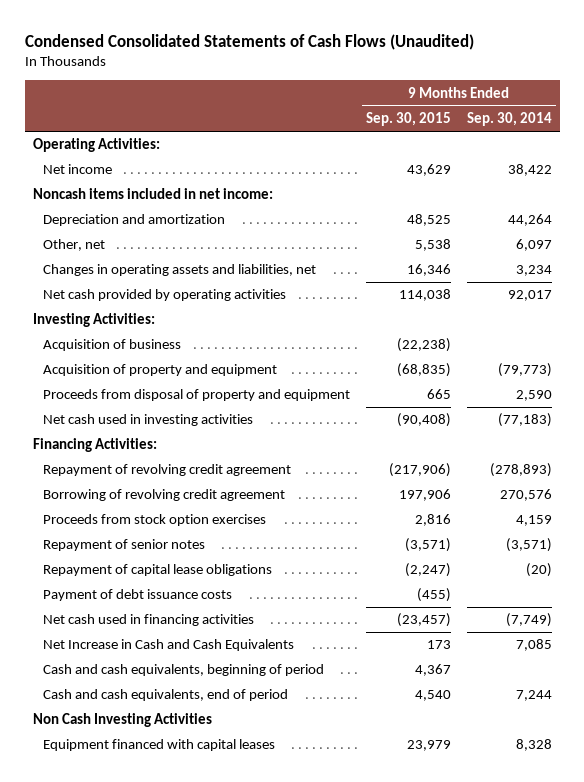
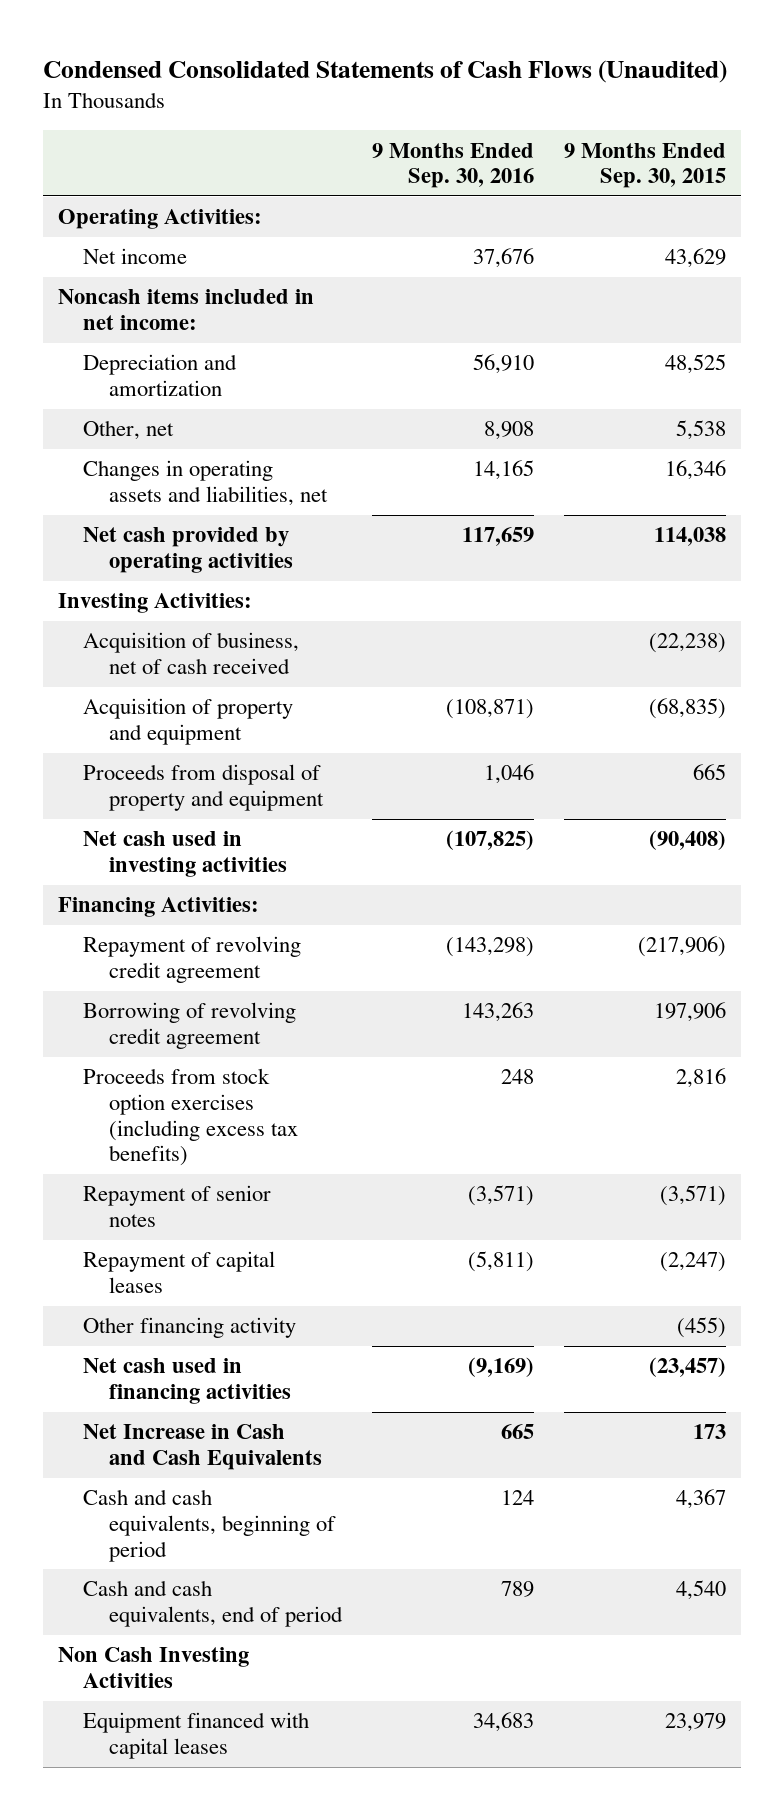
- | 9 Months Ended Sep. 30, 2015 | 9 Months Ended Sep. 30, 2014
+ | 9 Months Ended Sep. 30, 2016 | 9 Months Ended Sep. 30, 2015
- Acquisition of business | (22,238) |
+ Acquisition of business, net of cash received | | (22,238)
- Proceeds from stock option exercises | 2,816 | 4,159
+ Proceeds from stock option exercises (including excess tax benefits) | 248 | 2,816
- Repayment of capital lease obligations | (2,247) | (20)
- Payment of debt issuance costs | (455) |
+ Repayment of capital leases | (5,811) | (2,247)
+ Other financing activity | | (455)

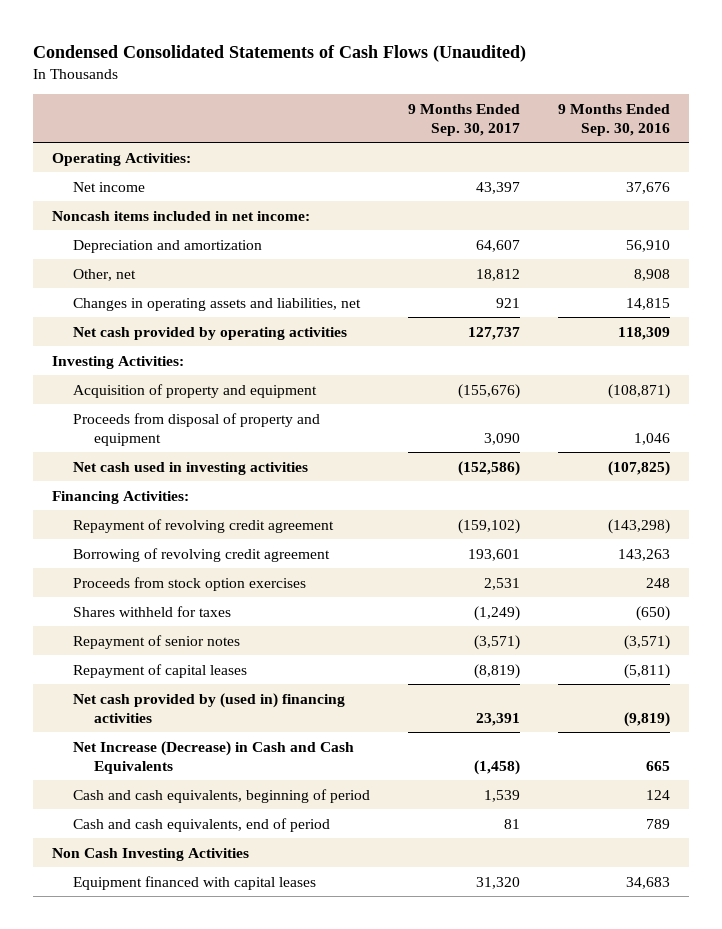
- | 9 Months Ended Sep. 30, 2016 | 9 Months Ended Sep. 30, 2015
+ | 9 Months Ended Sep. 30, 2017 | 9 Months Ended Sep. 30, 2016
- Changes in operating assets and liabilities, net | 14,165 | 16,346
- Net cash provided by operating activities | 117,659 | 114,038
+ Changes in operating assets and liabilities, net | 921 | 14,815
+ Net cash provided by operating activities | 127,737 | 118,309
- Acquisition of business, net of cash received | | (22,238)
- Proceeds from stock option exercises (including excess tax benefits) | 248 | 2,816
+ Proceeds from stock option exercises | 2,531 | 248
+ Shares withheld for taxes | (1,249) | (650)
- Other financing activity | | (455)
- Net cash used in financing activities | (9,169) | (23,457)
- Net Increase in Cash and Cash Equivalents | 665 | 173
+ Net cash provided by (used in) financing activities | 23,391 | (9,819)
+ Net Increase (Decrease) in Cash and Cash Equivalents | (1,458) | 665

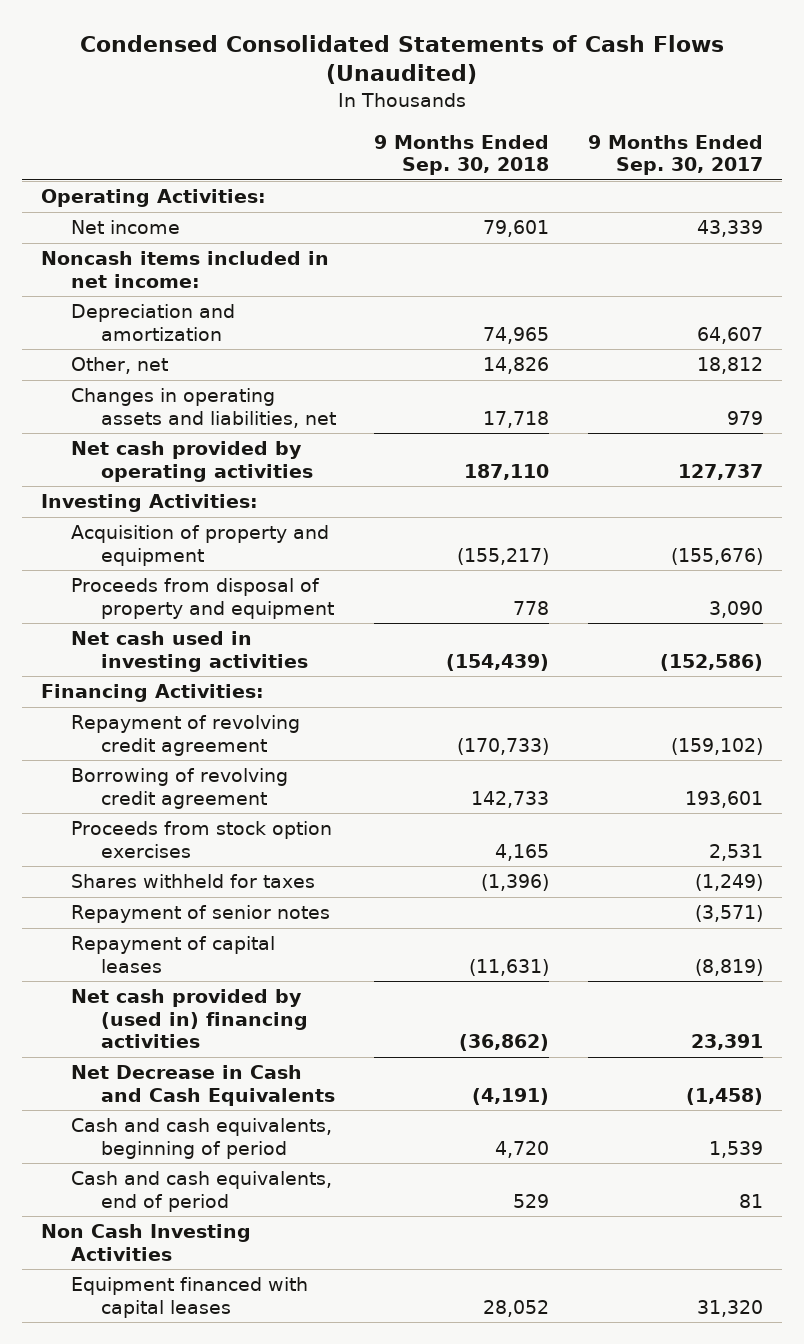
- | 9 Months Ended Sep. 30, 2017 | 9 Months Ended Sep. 30, 2016
+ | 9 Months Ended Sep. 30, 2018 | 9 Months Ended Sep. 30, 2017
- Net income | 43,397 | 37,676
+ Net income | 79,601 | 43,339
- Changes in operating assets and liabilities, net | 921 | 14,815
+ Changes in operating assets and liabilities, net | 17,718 | 979
- Net Increase (Decrease) in Cash and Cash Equivalents | (1,458) | 665
+ Net Decrease in Cash and Cash Equivalents | (4,191) | (1,458)

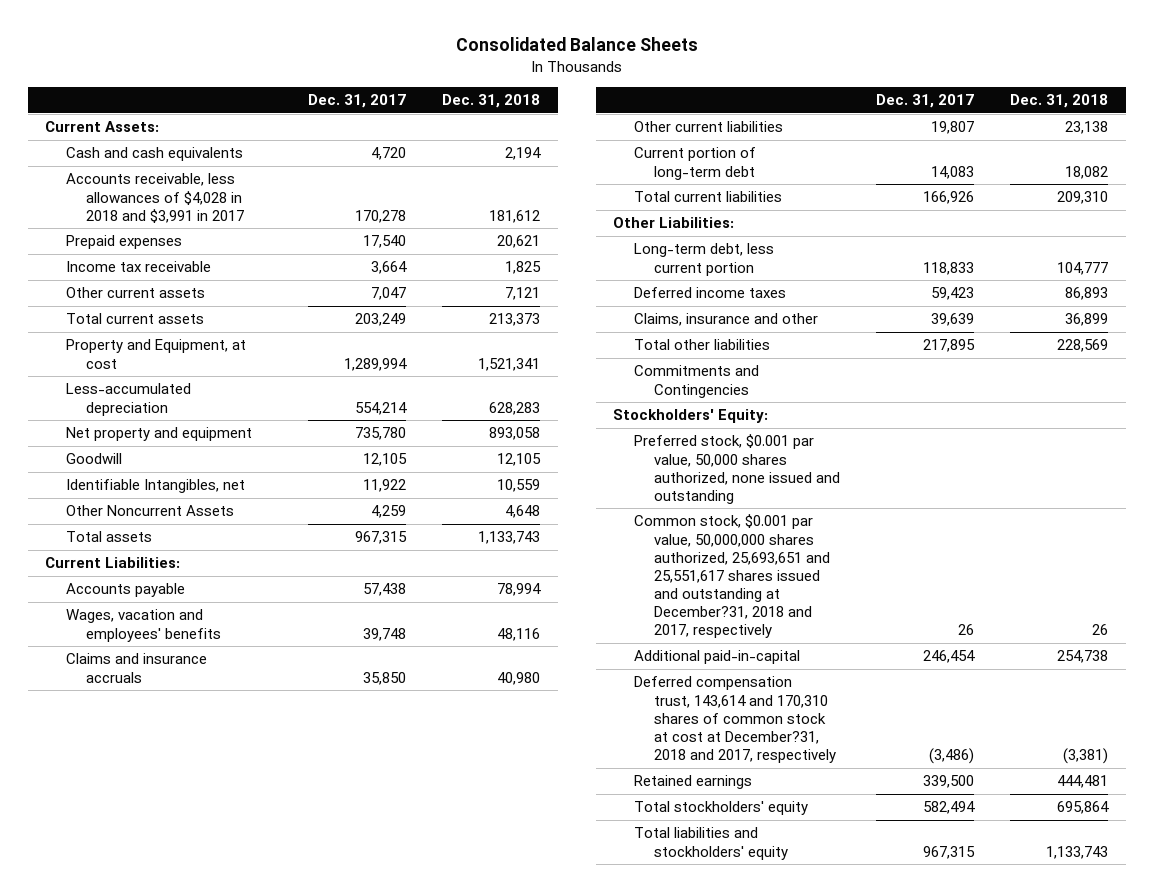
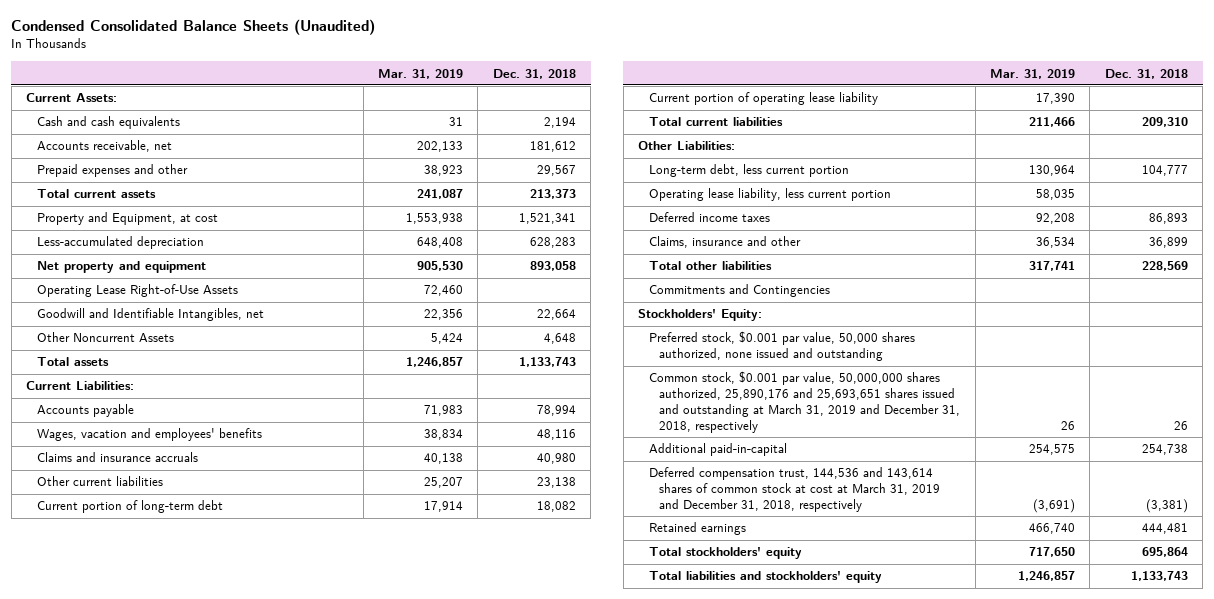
- Consolidated Balance Sheets
+ Condensed Consolidated Balance Sheets (Unaudited)
- | Dec. 31, 2017 | Dec. 31, 2018
+ | Mar. 31, 2019 | Dec. 31, 2018
- Accounts receivable, less allowances of $4,028 in 2018 and $3,991 in 2017 | 170,278 | 181,612
- Prepaid expenses | 17,540 | 20,621
- Income tax receivable | 3,664 | 1,825
- Other current assets | 7,047 | 7,121
+ Accounts receivable, net | 202,133 | 181,612
+ Prepaid expenses and other | 38,923 | 29,567
- Goodwill | 12,105 | 12,105
- Identifiable Intangibles, net | 11,922 | 10,559
+ Operating Lease Right-of-Use Assets | 72,460 |
+ Goodwill and Identifiable Intangibles, net | 22,356 | 22,664
+ Current portion of operating lease liability | 17,390 |
+ Operating lease liability, less current portion | 58,035 |
- Common stock, $0.001 par value, 50,000,000 shares authorized, 25,693,651 and 25,551,617 shares issued and outstanding at December?31, 2018 and 2017, respectively | 26 | 26
+ Common stock, $0.001 par value, 50,000,000 shares authorized, 25,890,176 and 25,693,651 shares issued and outstanding at March 31, 2019 and December 31, 2018, respectively | 26 | 26
- Deferred compensation trust, 143,614 and 170,310 shares of common stock at cost at December?31, 2018 and 2017, respectively | (3,486) | (3,381)
+ Deferred compensation trust, 144,536 and 143,614 shares of common stock at cost at March 31, 2019 and December 31, 2018, respectively | (3,691) | (3,381)

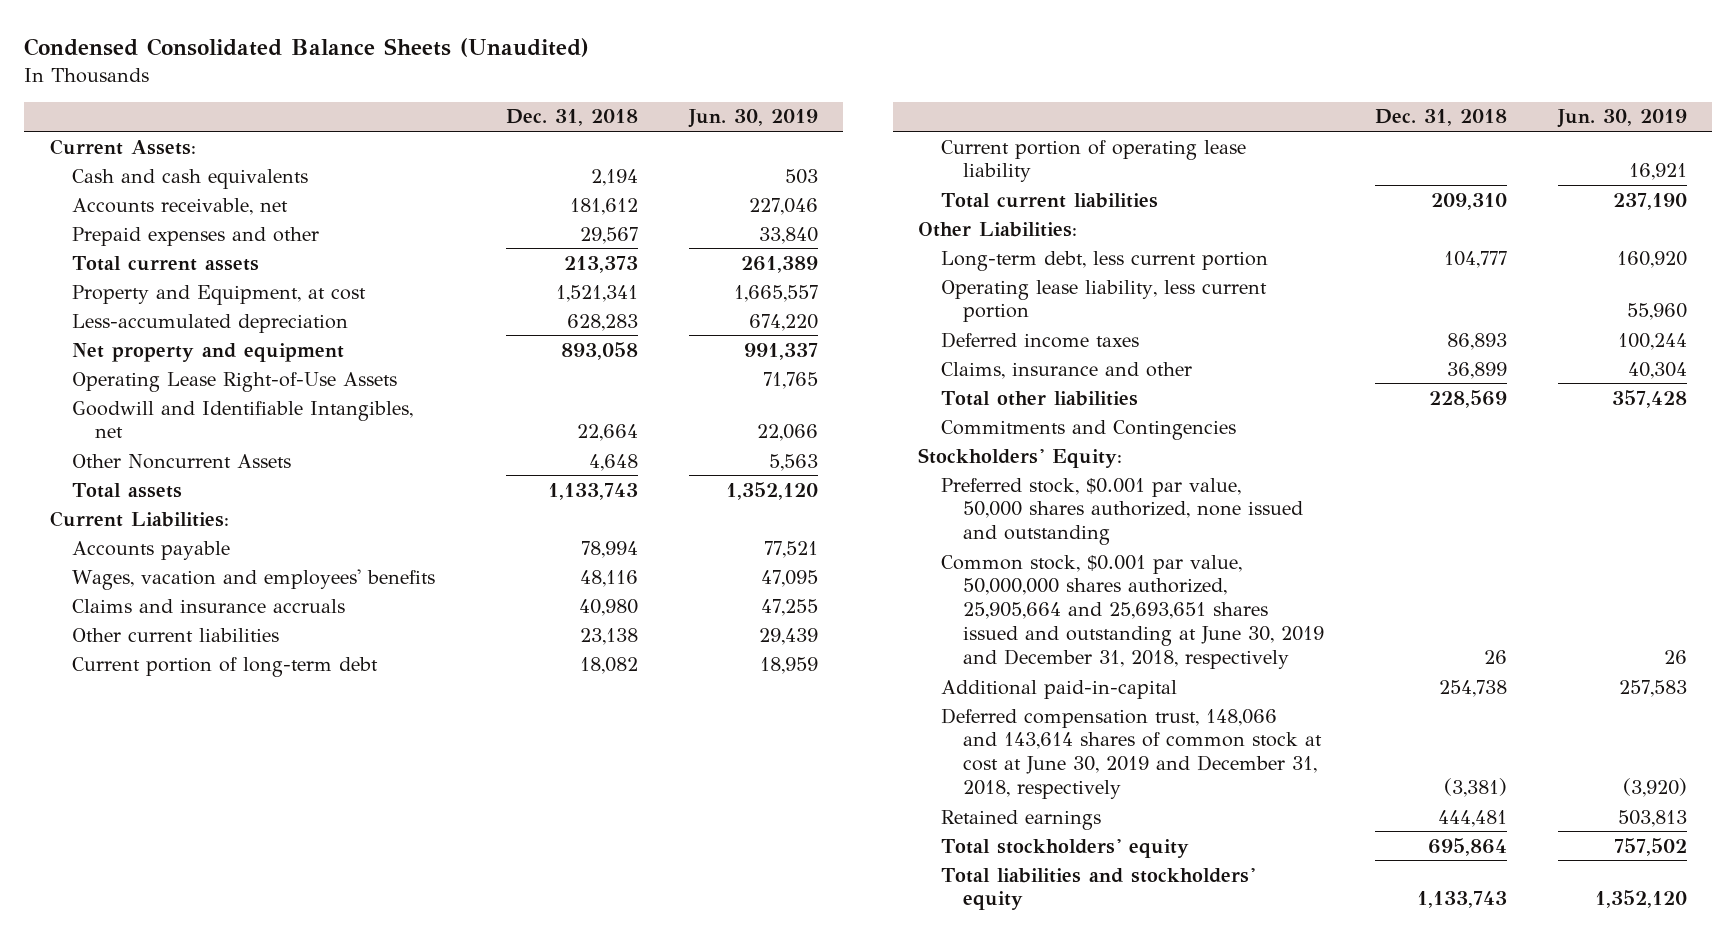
- | Mar. 31, 2019 | Dec. 31, 2018
+ | Dec. 31, 2018 | Jun. 30, 2019
- Common stock, $0.001 par value, 50,000,000 shares authorized, 25,890,176 and 25,693,651 shares issued and outstanding at March 31, 2019 and December 31, 2018, respectively | 26 | 26
+ Common stock, $0.001 par value, 50,000,000 shares authorized, 25,905,664 and 25,693,651 shares issued and outstanding at June 30, 2019 and December 31, 2018, respectively | 26 | 26
- Deferred compensation trust, 144,536 and 143,614 shares of common stock at cost at March 31, 2019 and December 31, 2018, respectively | (3,691) | (3,381)
+ Deferred compensation trust, 148,066 and 143,614 shares of common stock at cost at June 30, 2019 and December 31, 2018, respectively | (3,381) | (3,920)

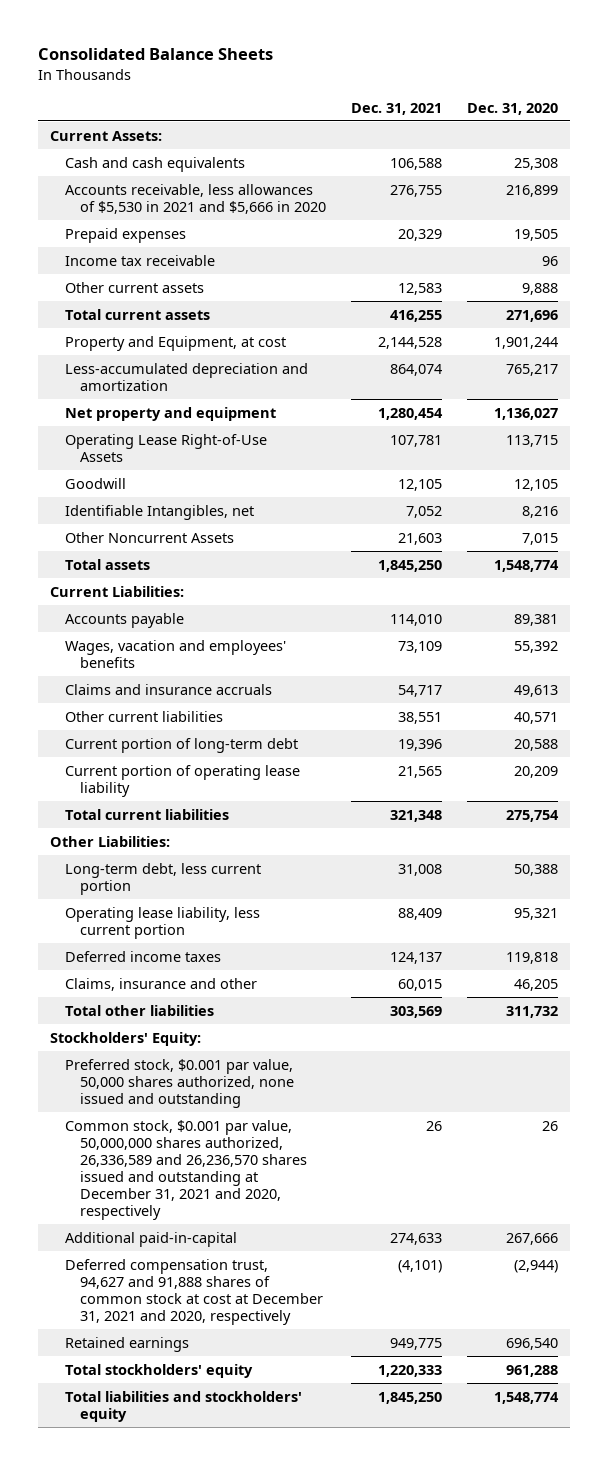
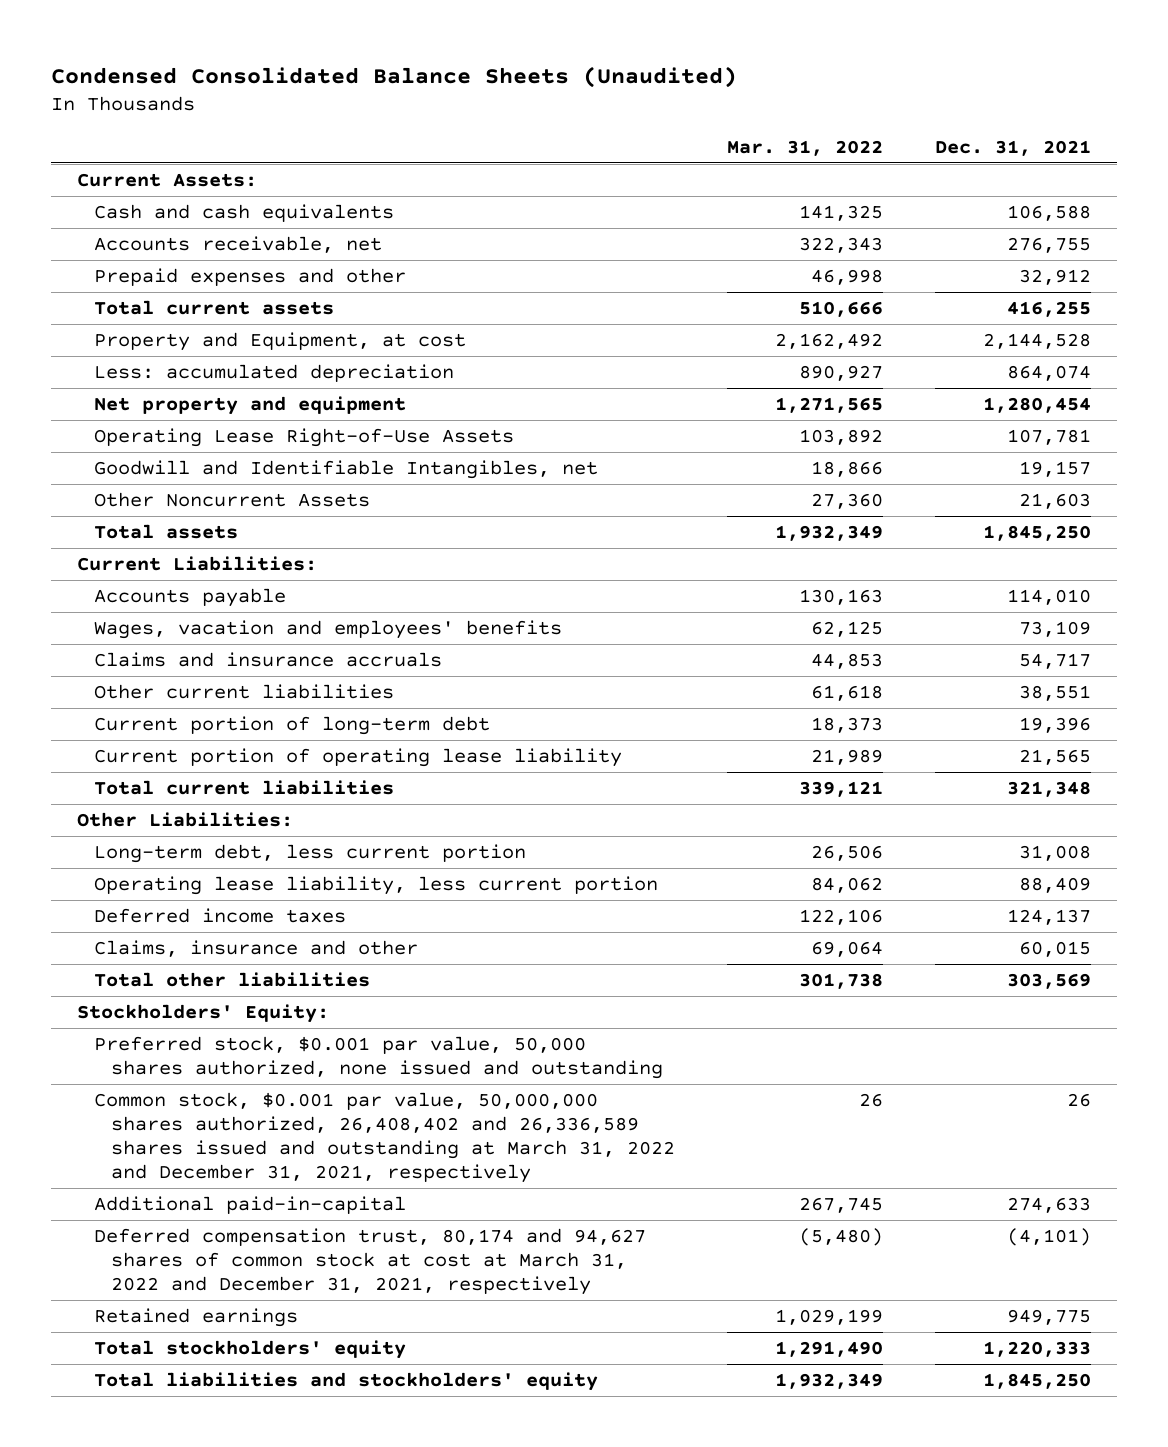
- Consolidated Balance Sheets
+ Condensed Consolidated Balance Sheets (Unaudited)
- | Dec. 31, 2021 | Dec. 31, 2020
+ | Mar. 31, 2022 | Dec. 31, 2021
- Accounts receivable, less allowances of $5,530 in 2021 and $5,666 in 2020 | 276,755 | 216,899
- Prepaid expenses | 20,329 | 19,505
- Income tax receivable | | 96
- Other current assets | 12,583 | 9,888
+ Accounts receivable, net | 322,343 | 276,755
+ Prepaid expenses and other | 46,998 | 32,912
- Less-accumulated depreciation and amortization | 864,074 | 765,217
+ Less: accumulated depreciation | 890,927 | 864,074
- Goodwill | 12,105 | 12,105
- Identifiable Intangibles, net | 7,052 | 8,216
+ Goodwill and Identifiable Intangibles, net | 18,866 | 19,157
- Common stock, $0.001 par value, 50,000,000 shares authorized, 26,336,589 and 26,236,570 shares issued and outstanding at December 31, 2021 and 2020, respectively | 26 | 26
+ Common stock, $0.001 par value, 50,000,000 shares authorized, 26,408,402 and 26,336,589 shares issued and outstanding at March 31, 2022 and December 31, 2021, respectively | 26 | 26
- Deferred compensation trust, 94,627 and 91,888 shares of common stock at cost at December 31, 2021 and 2020, respectively | (4,101) | (2,944)
+ Deferred compensation trust, 80,174 and 94,627 shares of common stock at cost at March 31, 2022 and December 31, 2021, respectively | (5,480) | (4,101)

